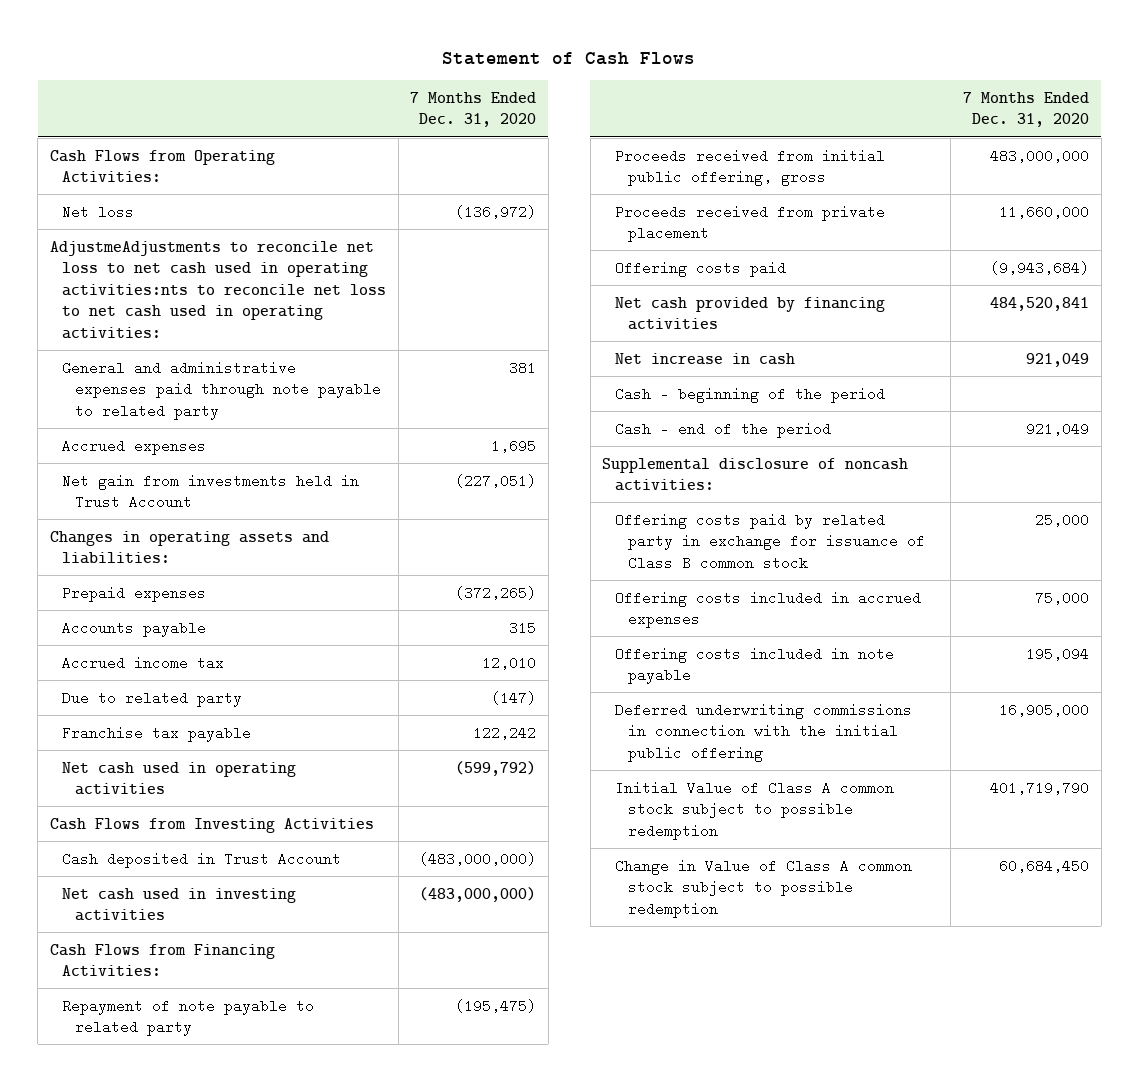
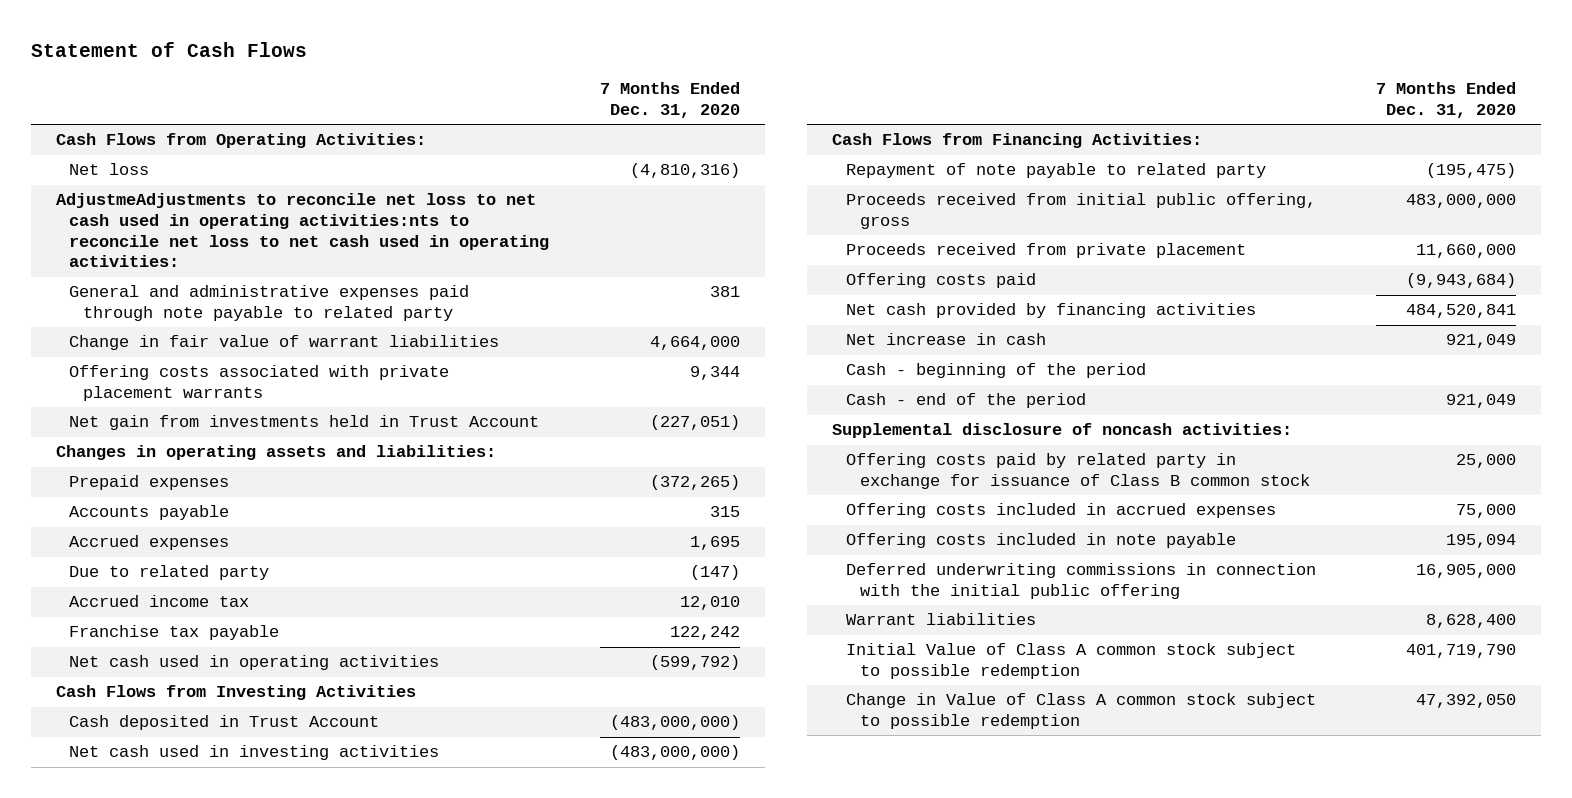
- Net loss | (136,972)
+ Net loss | (4,810,316)
+ Change in fair value of warrant liabilities | 4,664,000
+ Offering costs associated with private placement warrants | 9,344
moved down: Accrued expenses | 1,695
moved down: Accrued income tax | 12,010
+ Warrant liabilities | 8,628,400
- Change in Value of Class A common stock subject to possible redemption | 60,684,450
+ Change in Value of Class A common stock subject to possible redemption | 47,392,050

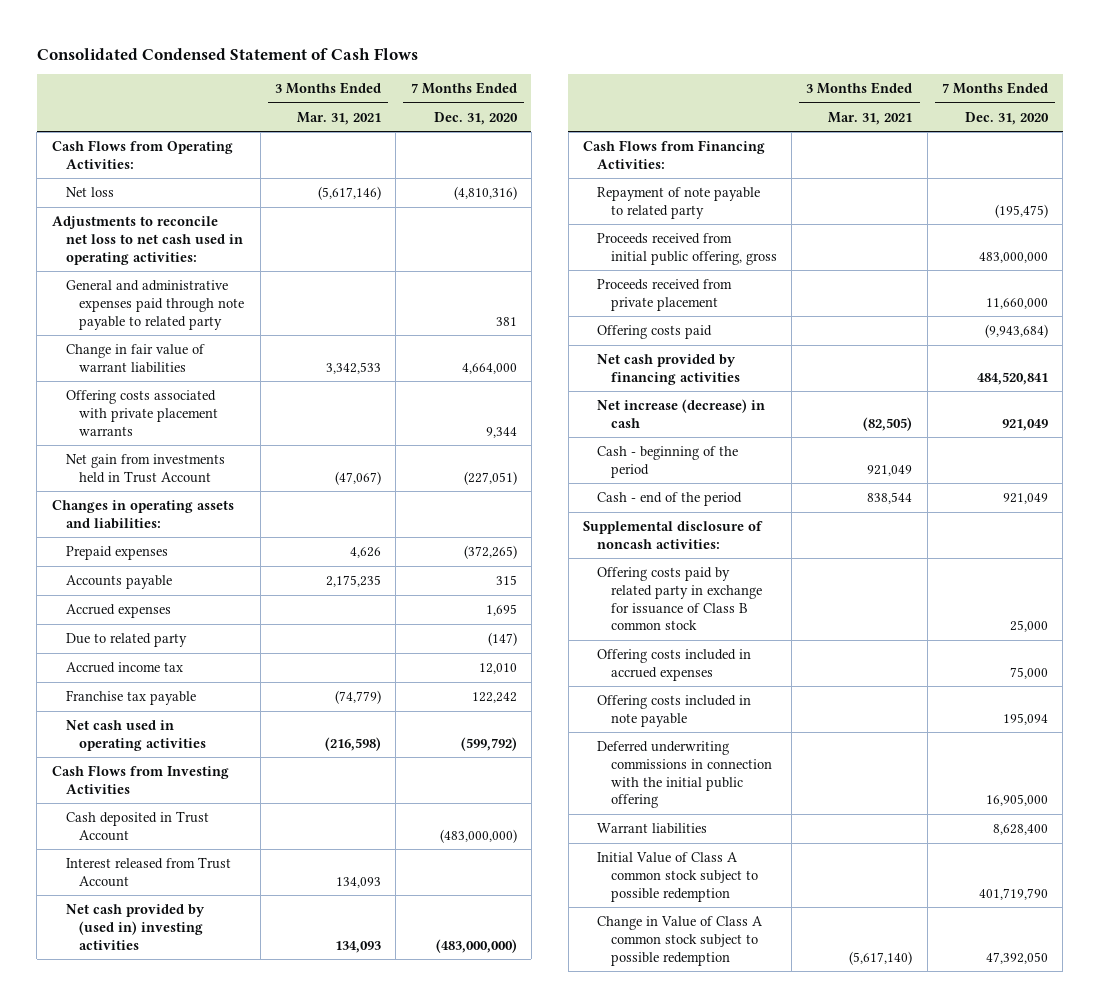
- Statement of Cash Flows
+ Consolidated Condensed Statement of Cash Flows
- | 7 Months Ended Dec. 31, 2020
+ | 3 Months Ended Mar. 31, 2021 | 7 Months Ended Dec. 31, 2020
- AdjustmeAdjustments to reconcile net loss to net cash used in operating activities:nts to reconcile net loss to net cash used in operating activities:
+ Adjustments to reconcile net loss to net cash used in operating activities:
- Net cash used in investing activities | (483,000,000)
+ Interest released from Trust Account | 134,093 |
+ Net cash provided by (used in) investing activities | 134,093 | (483,000,000)
- Net increase in cash | 921,049
+ Net increase (decrease) in cash | (82,505) | 921,049

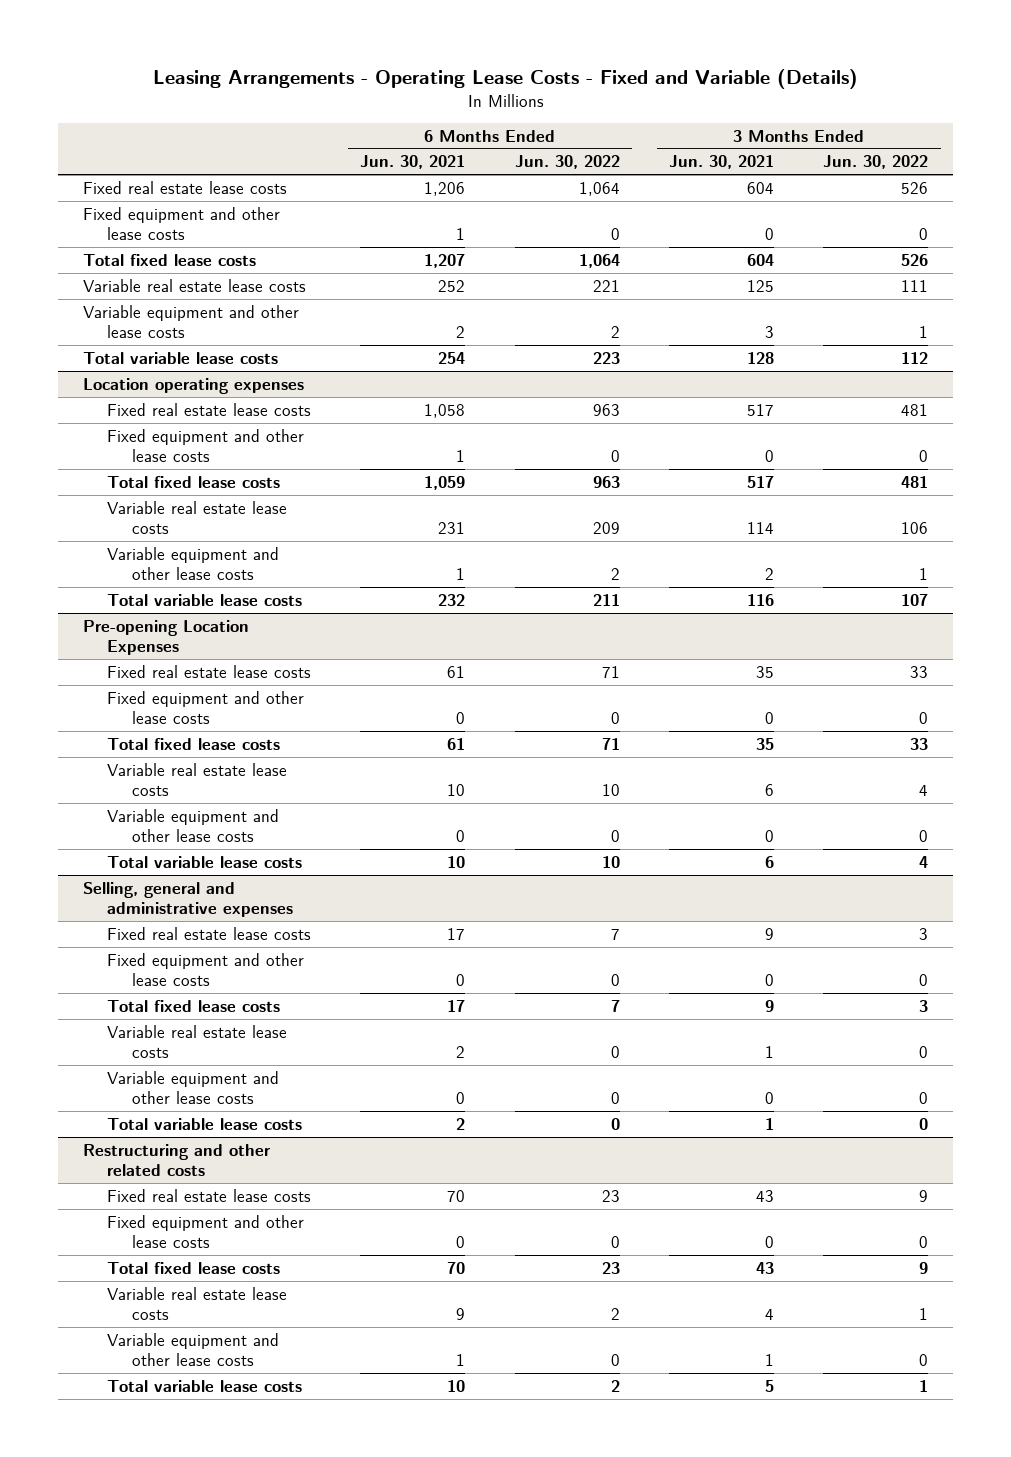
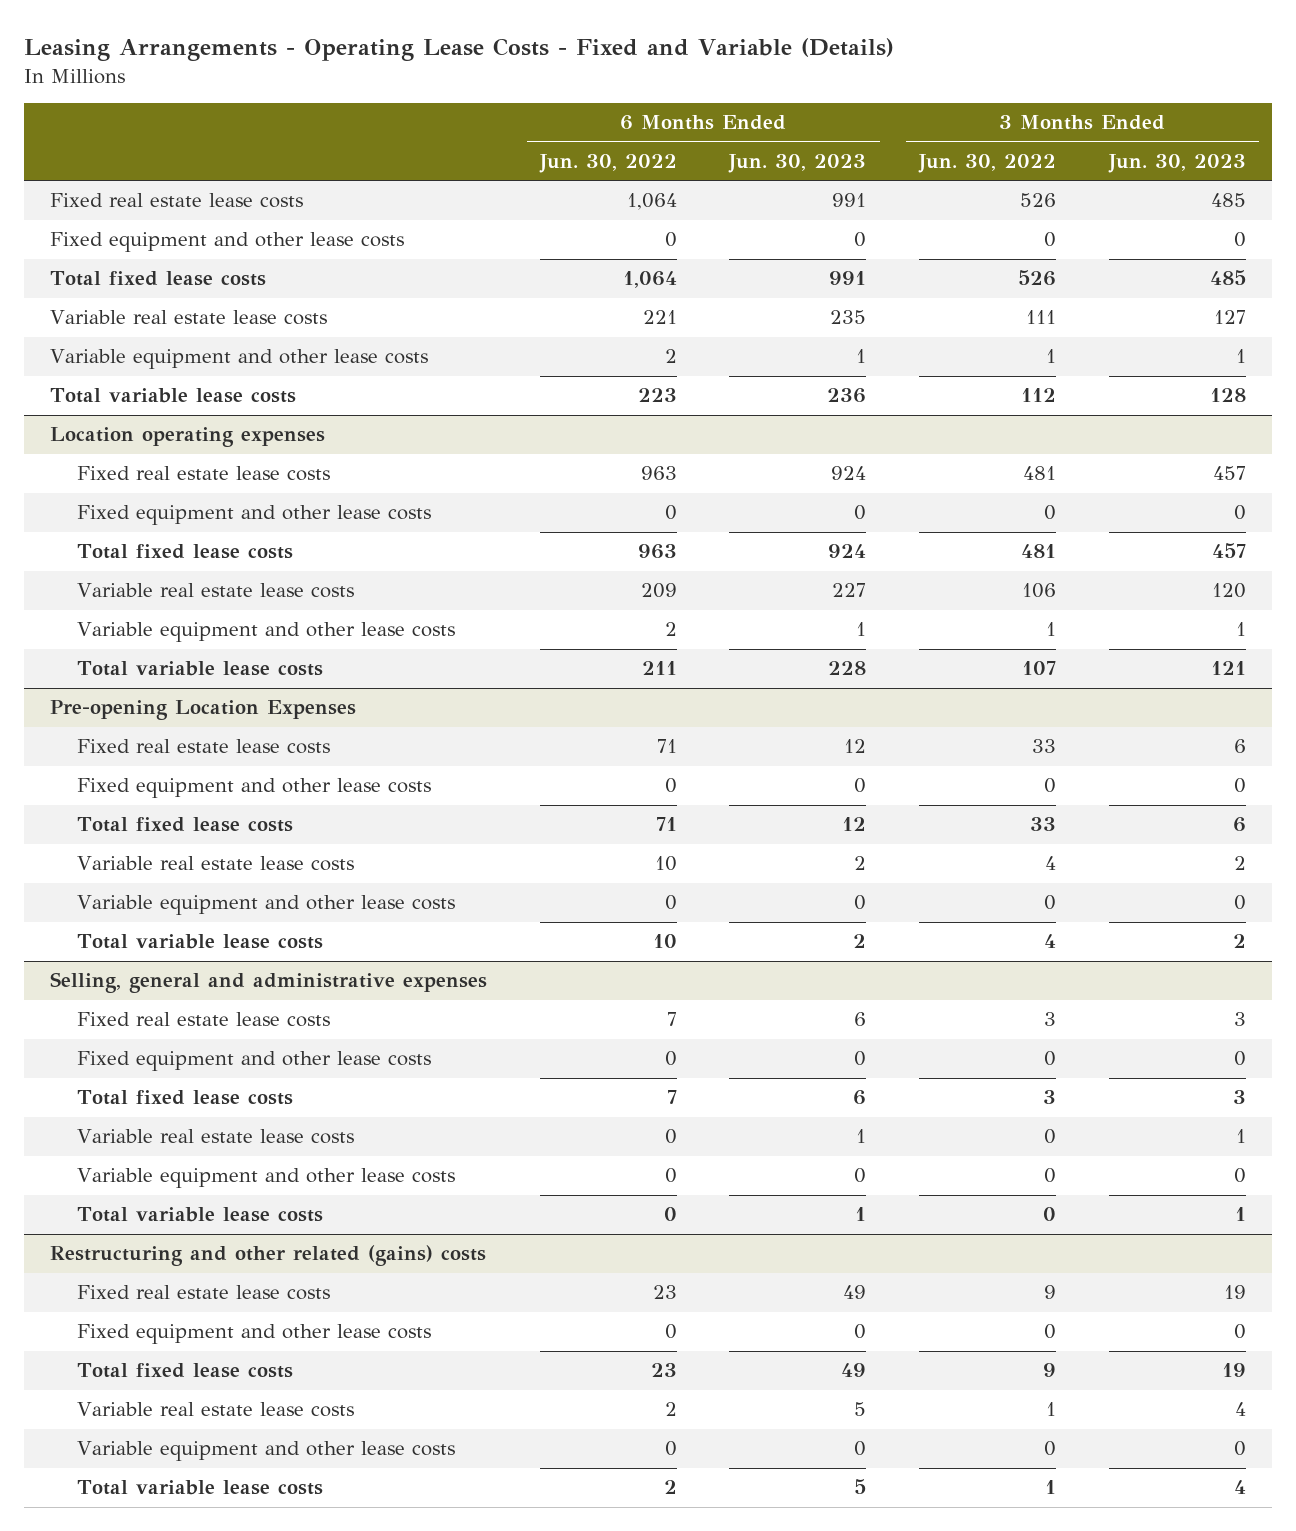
- | 6 Months Ended Jun. 30, 2021 | 6 Months Ended Jun. 30, 2022 | 3 Months Ended Jun. 30, 2021 | 3 Months Ended Jun. 30, 2022
+ | 6 Months Ended Jun. 30, 2022 | 6 Months Ended Jun. 30, 2023 | 3 Months Ended Jun. 30, 2022 | 3 Months Ended Jun. 30, 2023
- Restructuring and other related costs
+ Restructuring and other related (gains) costs

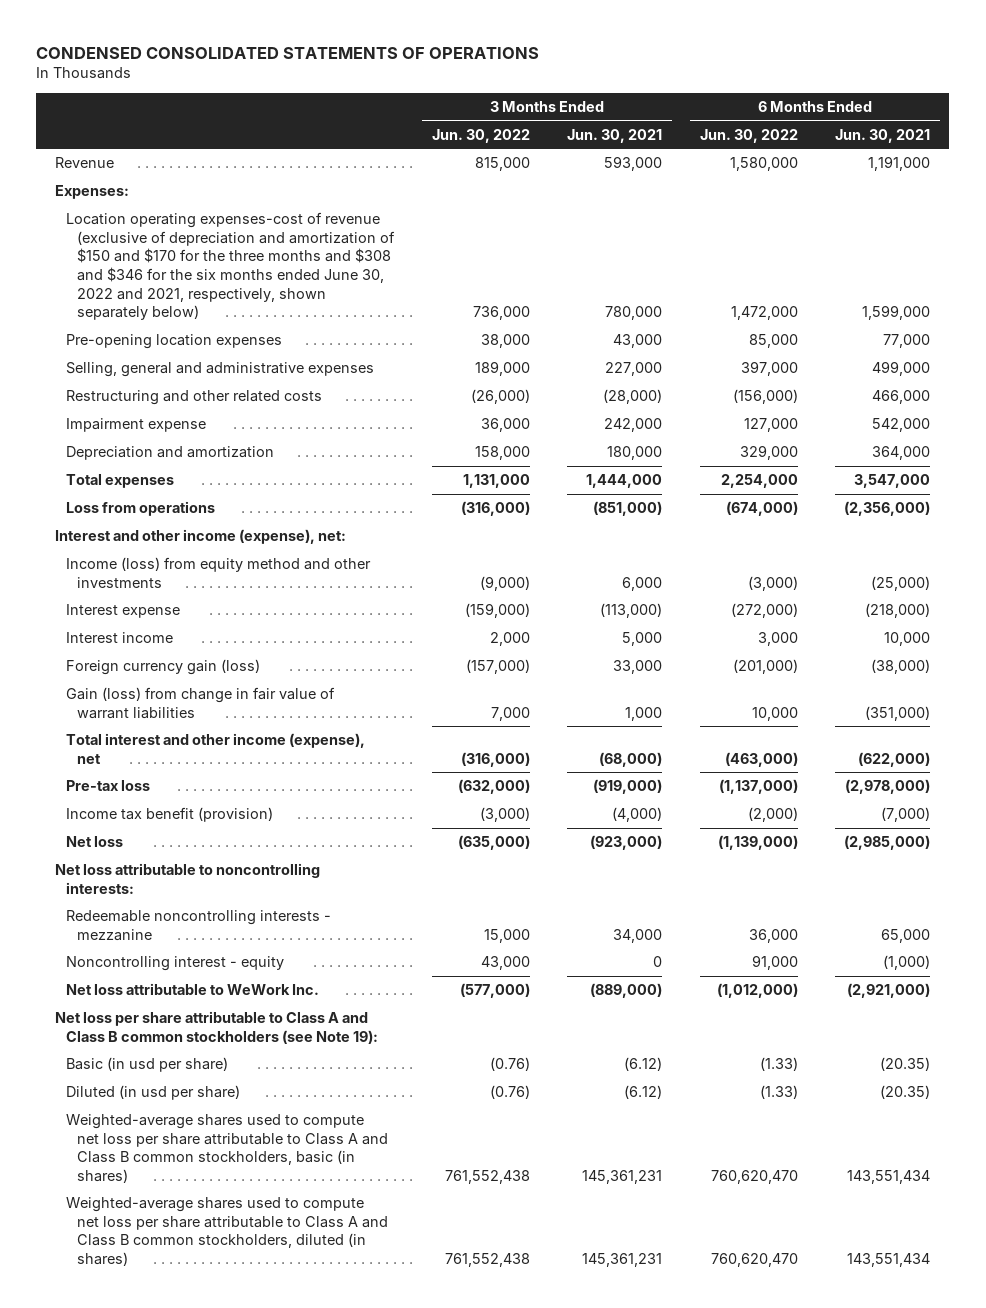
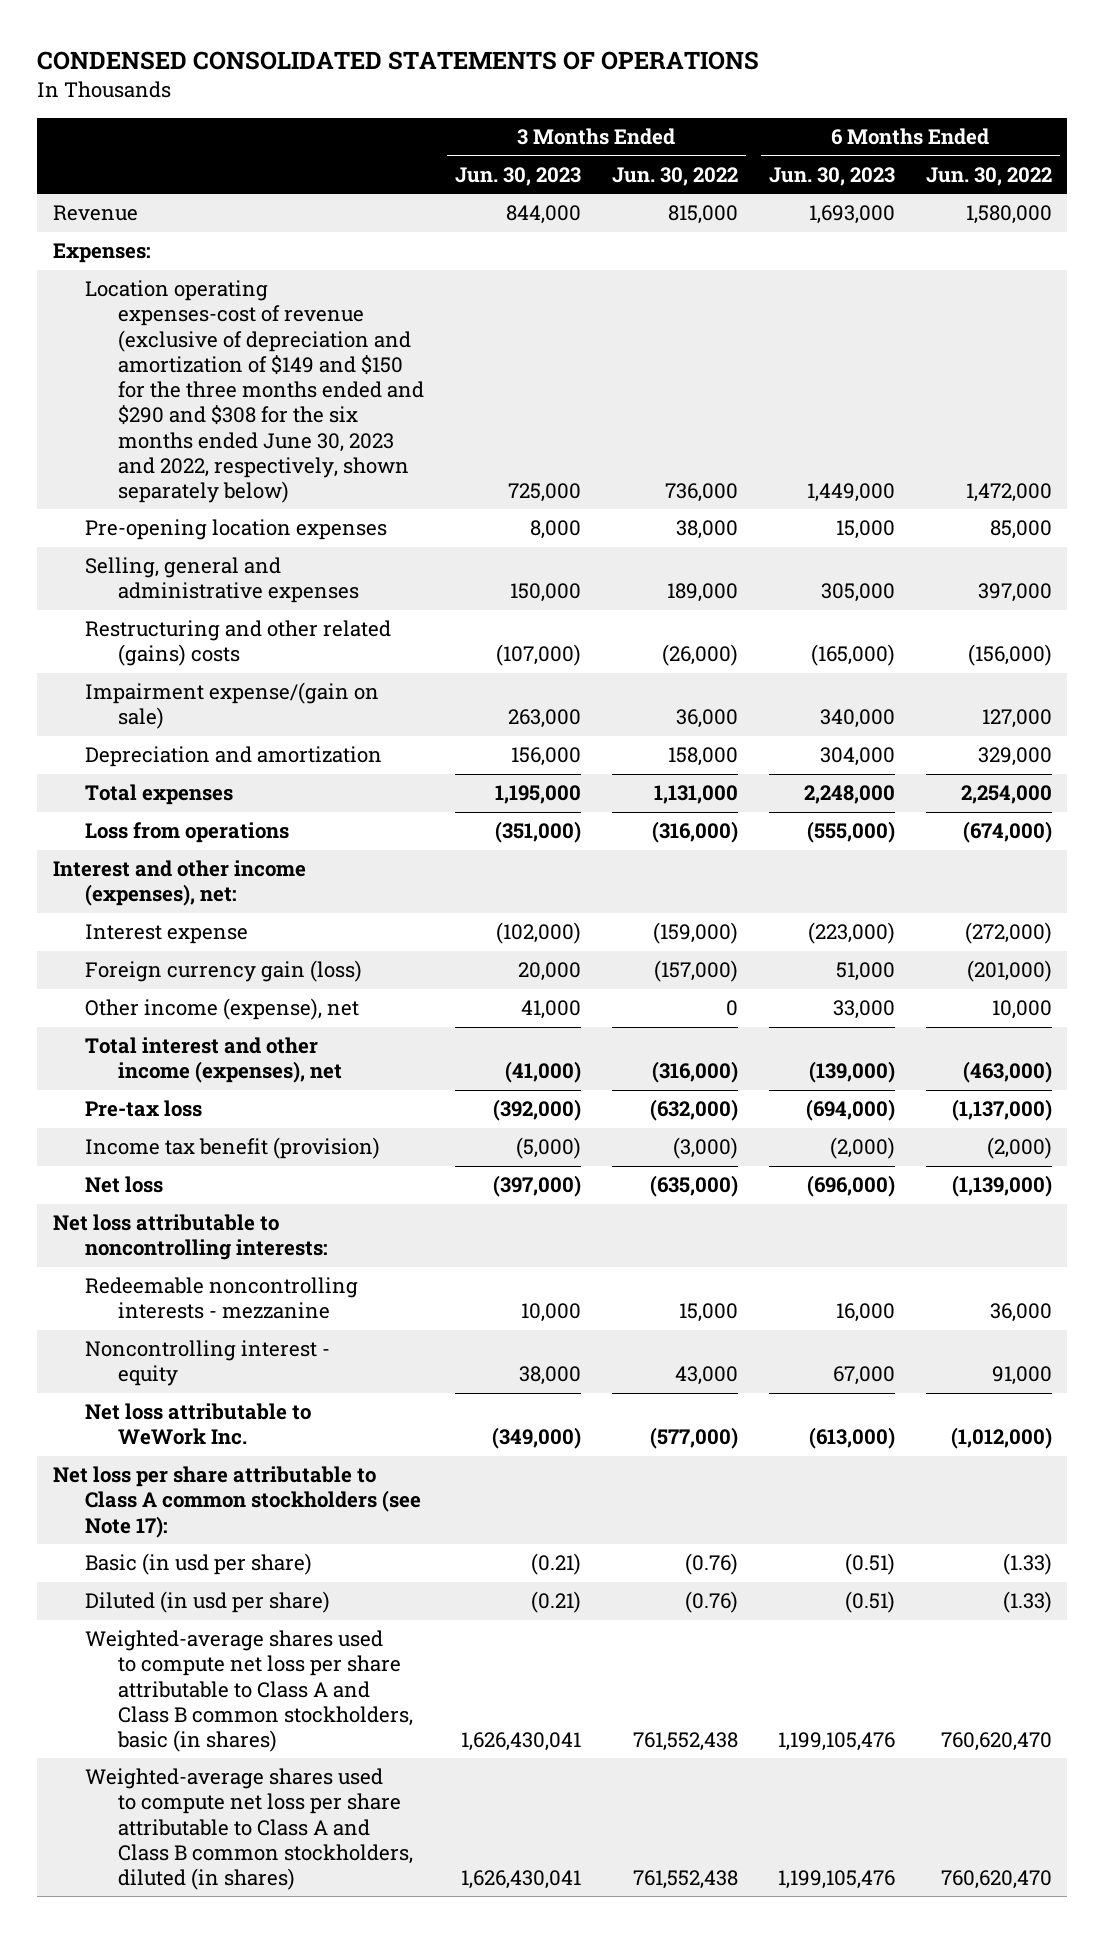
- | 3 Months Ended Jun. 30, 2022 | 3 Months Ended Jun. 30, 2021 | 6 Months Ended Jun. 30, 2022 | 6 Months Ended Jun. 30, 2021
+ | 3 Months Ended Jun. 30, 2023 | 3 Months Ended Jun. 30, 2022 | 6 Months Ended Jun. 30, 2023 | 6 Months Ended Jun. 30, 2022
- Location operating expenses-cost of revenue (exclusive of depreciation and amortization of $150 and $170 for the three months and $308 and $346 for the six months ended June 30, 2022 and 2021, respectively, shown separately below) | 736,000 | 780,000 | 1,472,000 | 1,599,000
+ Location operating expenses-cost of revenue (exclusive of depreciation and amortization of $149 and $150 for the three months ended and $290 and $308 for the six months ended June 30, 2023 and 2022, respectively, shown separately below) | 725,000 | 736,000 | 1,449,000 | 1,472,000
- Restructuring and other related costs | (26,000) | (28,000) | (156,000) | 466,000
- Impairment expense | 36,000 | 242,000 | 127,000 | 542,000
+ Restructuring and other related (gains) costs | (107,000) | (26,000) | (165,000) | (156,000)
+ Impairment expense/(gain on sale) | 263,000 | 36,000 | 340,000 | 127,000
- Interest and other income (expense), net:
- Income (loss) from equity method and other investments | (9,000) | 6,000 | (3,000) | (25,000)
+ Interest and other income (expenses), net:
- Interest income | 2,000 | 5,000 | 3,000 | 10,000
- Gain (loss) from change in fair value of warrant liabilities | 7,000 | 1,000 | 10,000 | (351,000)
- Total interest and other income (expense), net | (316,000) | (68,000) | (463,000) | (622,000)
+ Other income (expense), net | 41,000 | 0 | 33,000 | 10,000
+ Total interest and other income (expenses), net | (41,000) | (316,000) | (139,000) | (463,000)
- Net loss per share attributable to Class A and Class B common stockholders (see Note 19):
+ Net loss per share attributable to Class A common stockholders (see Note 17):

